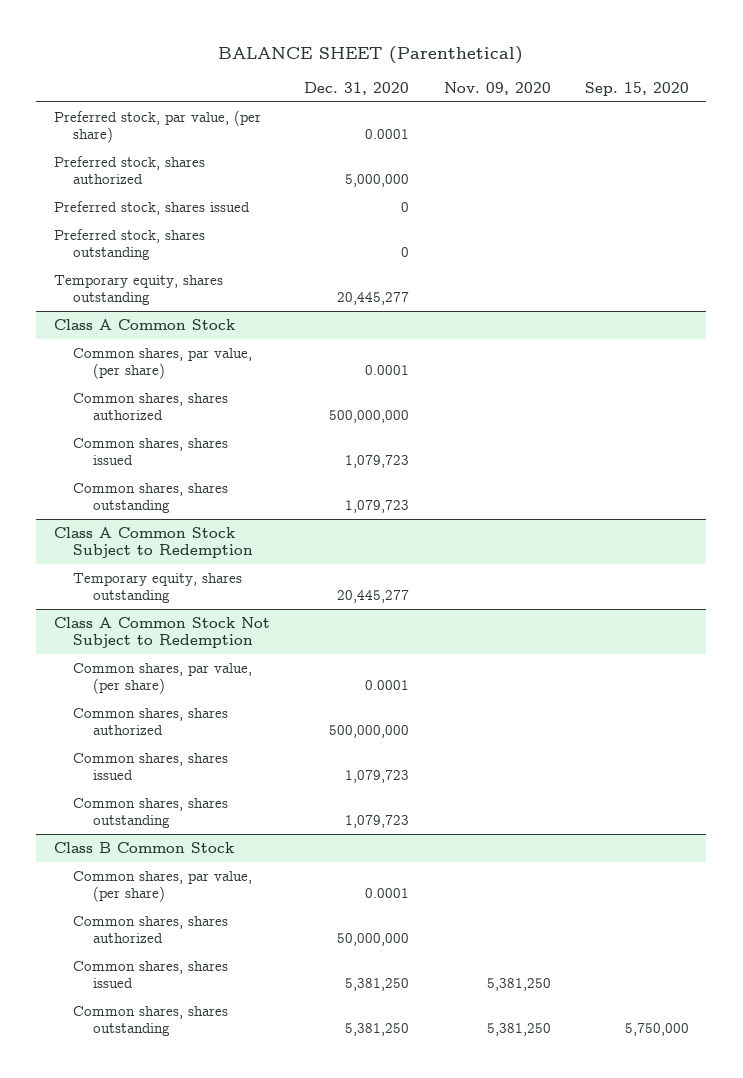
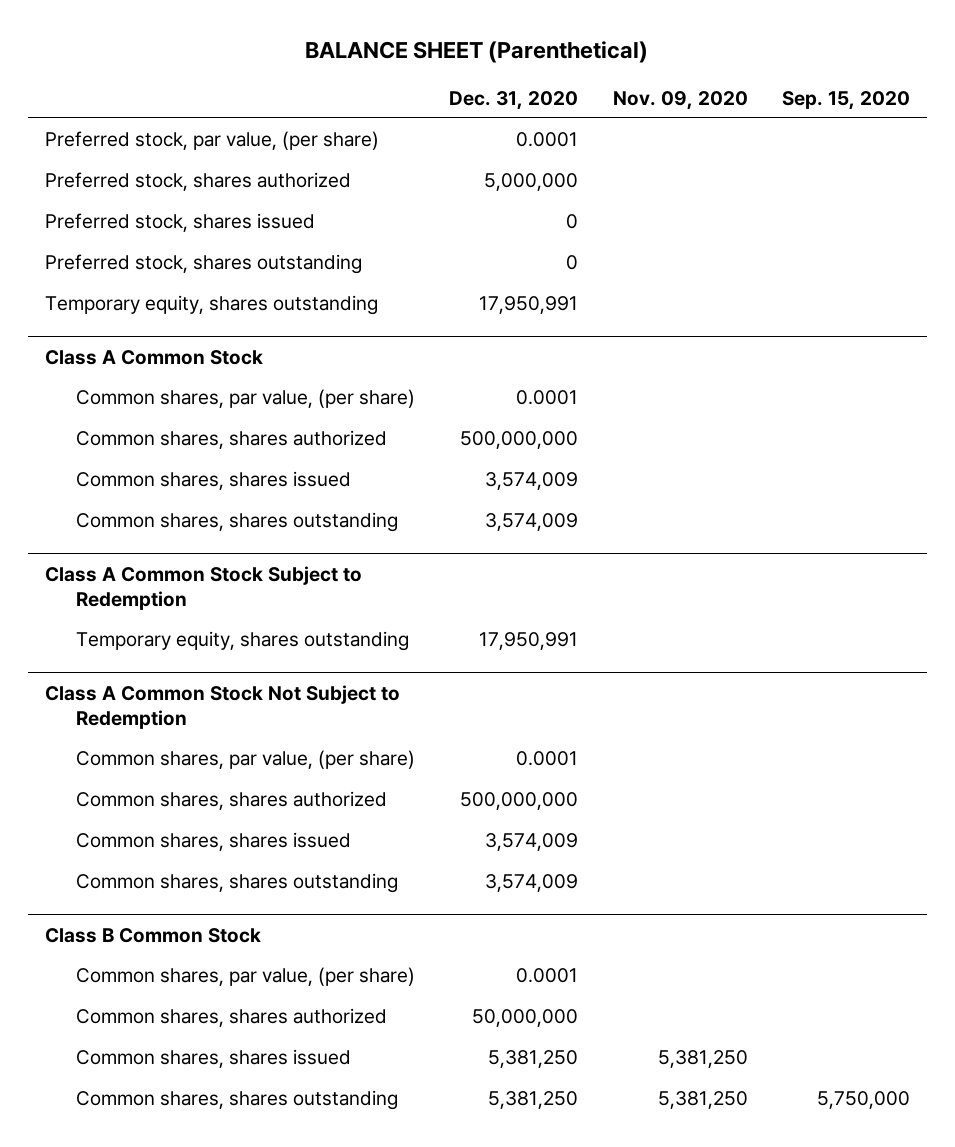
- Temporary equity, shares outstanding | 20,445,277 | |
+ Temporary equity, shares outstanding | 17,950,991 | |
@ Class A Common Stock
- Common shares, shares issued | 1,079,723 | |
- Common shares, shares outstanding | 1,079,723 | |
+ Common shares, shares issued | 3,574,009 | |
+ Common shares, shares outstanding | 3,574,009 | |
@ Class A Common Stock Subject to Redemption
- Temporary equity, shares outstanding | 20,445,277 | |
+ Temporary equity, shares outstanding | 17,950,991 | |
@ Class A Common Stock Not Subject to Redemption
- Common shares, shares issued | 1,079,723 | |
- Common shares, shares outstanding | 1,079,723 | |
+ Common shares, shares issued | 3,574,009 | |
+ Common shares, shares outstanding | 3,574,009 | |

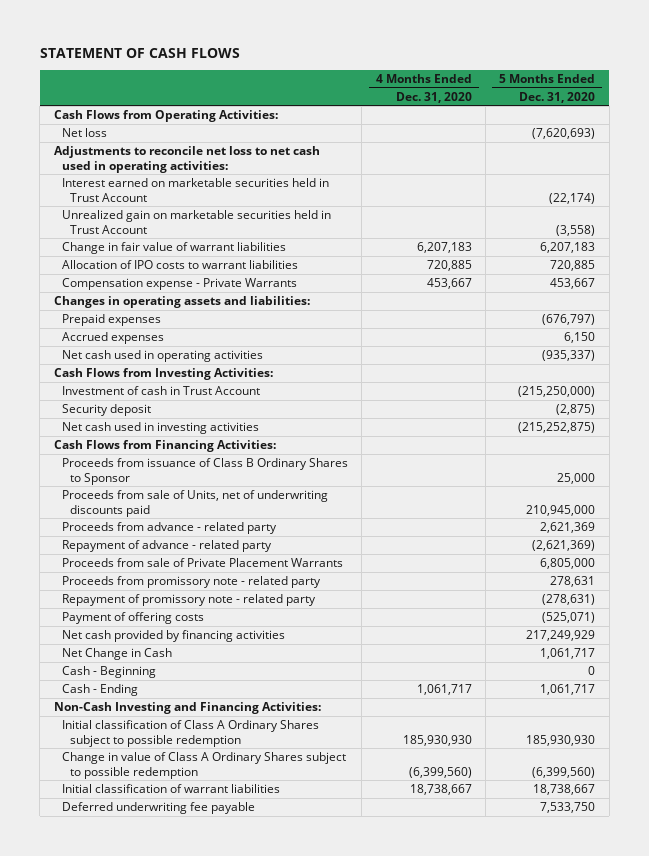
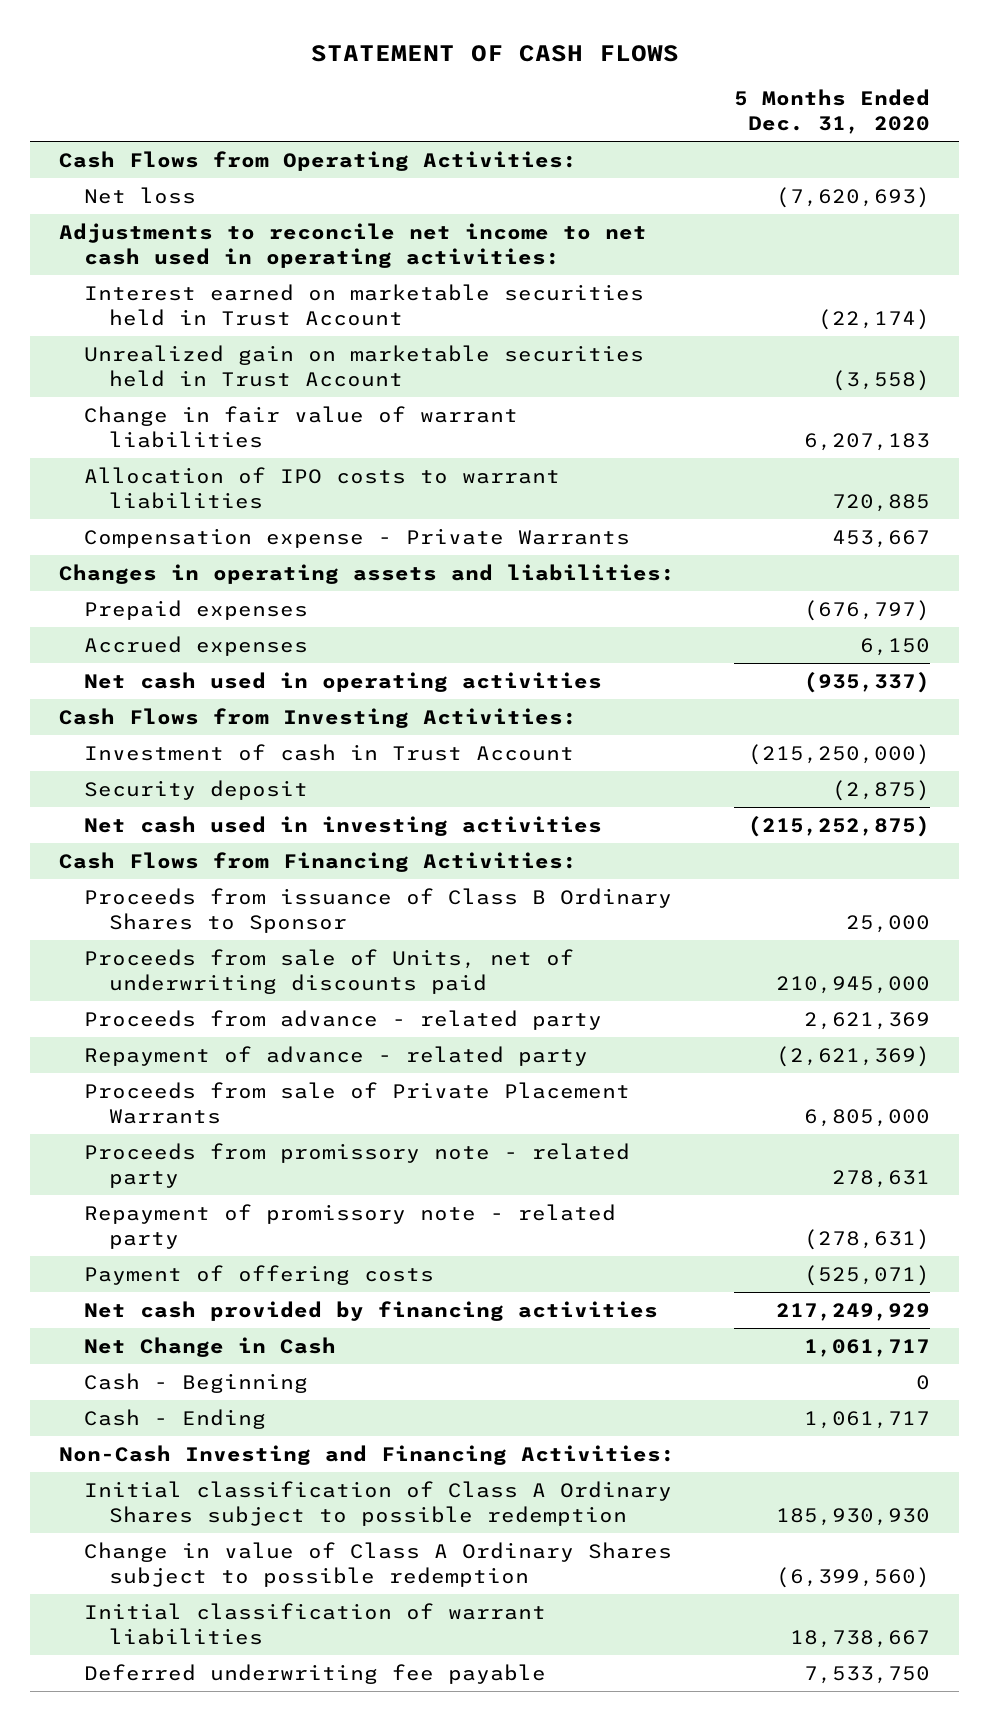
- | 4 Months Ended Dec. 31, 2020 | 5 Months Ended Dec. 31, 2020
+ | 5 Months Ended Dec. 31, 2020
- Adjustments to reconcile net loss to net cash used in operating activities:
+ Adjustments to reconcile net income to net cash used in operating activities:

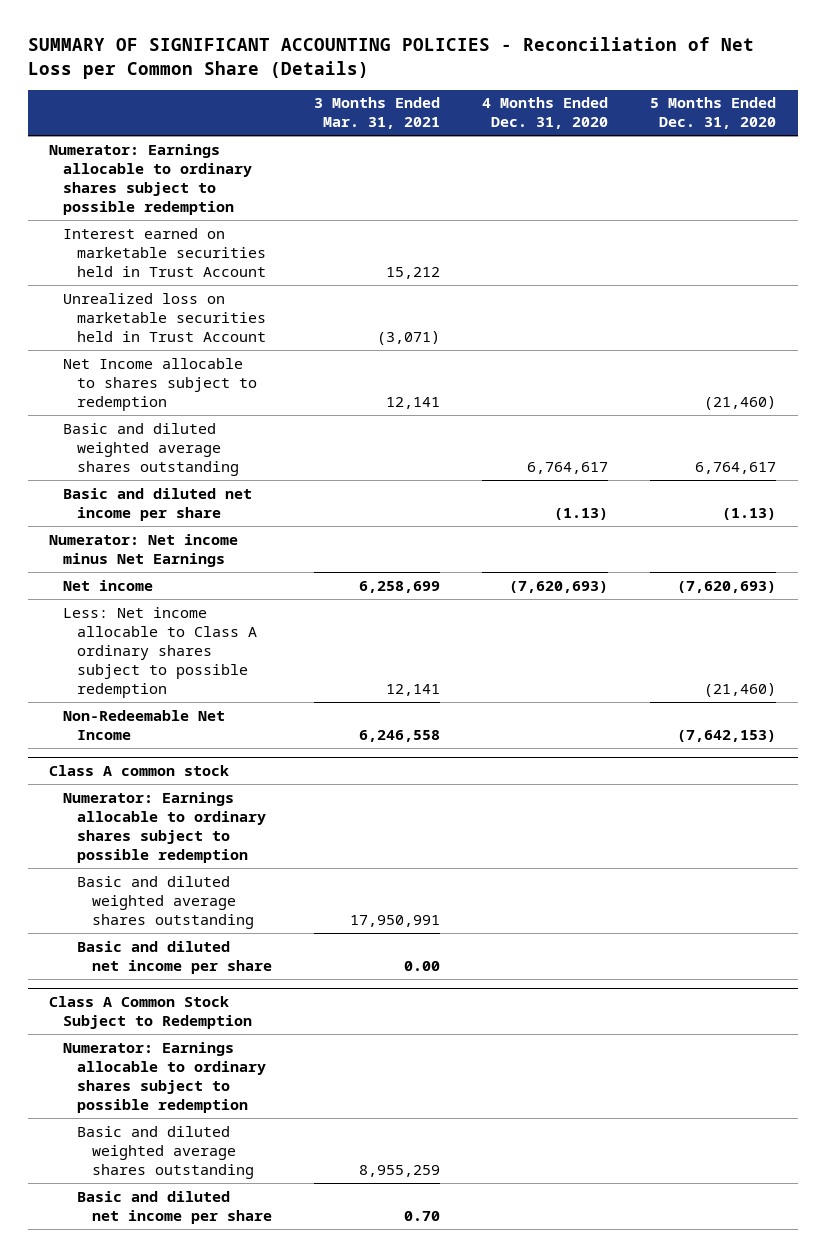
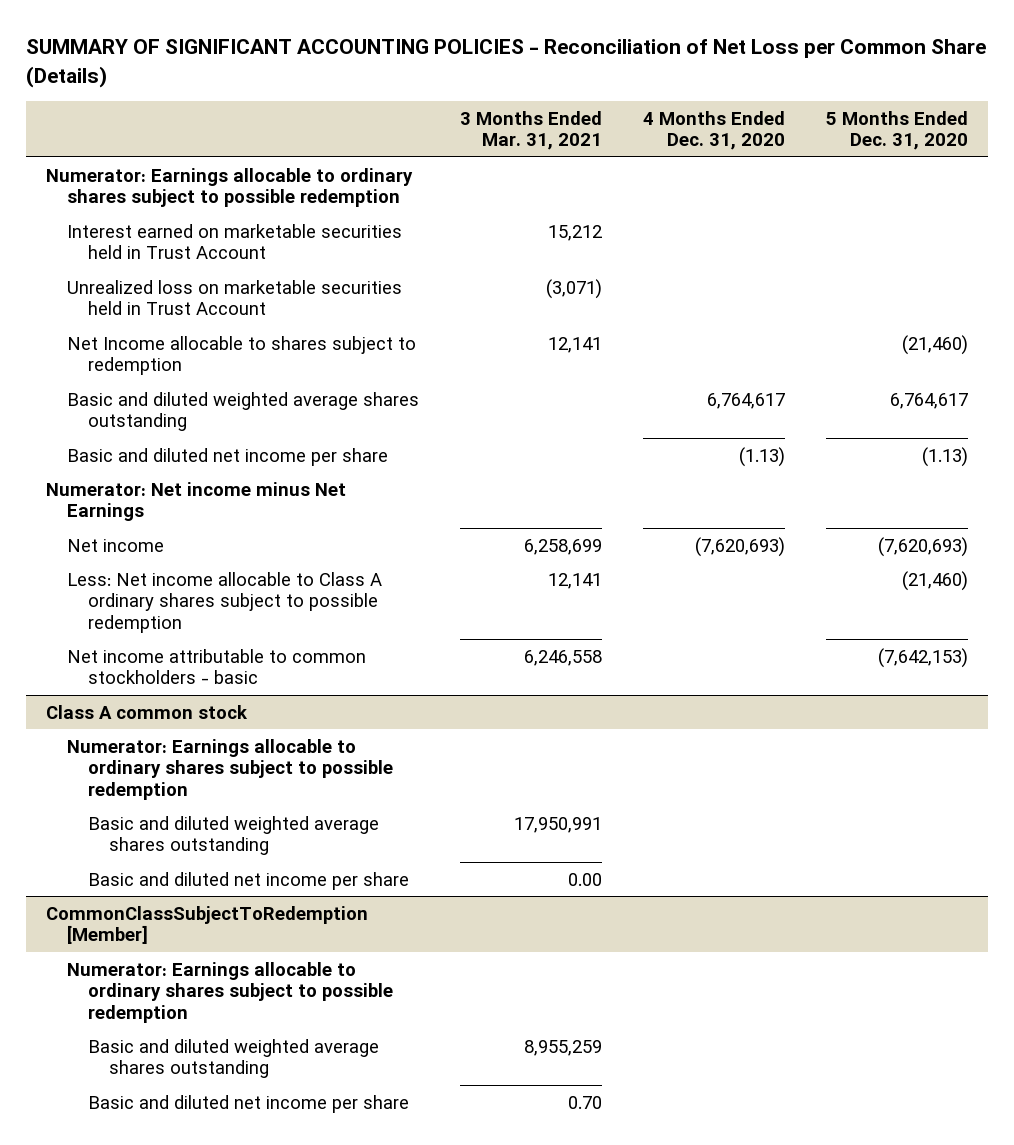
- Non-Redeemable Net Income | 6,246,558 | | (7,642,153)
+ Net income attributable to common stockholders - basic | 6,246,558 | | (7,642,153)
- Class A Common Stock Subject to Redemption
+ CommonClassSubjectToRedemption [Member]

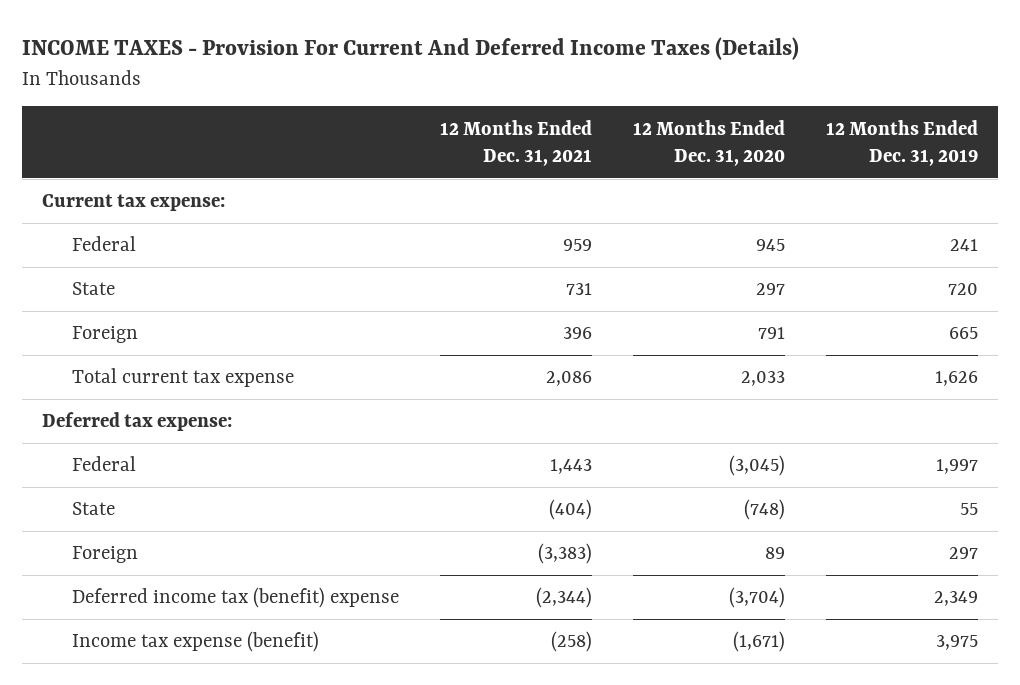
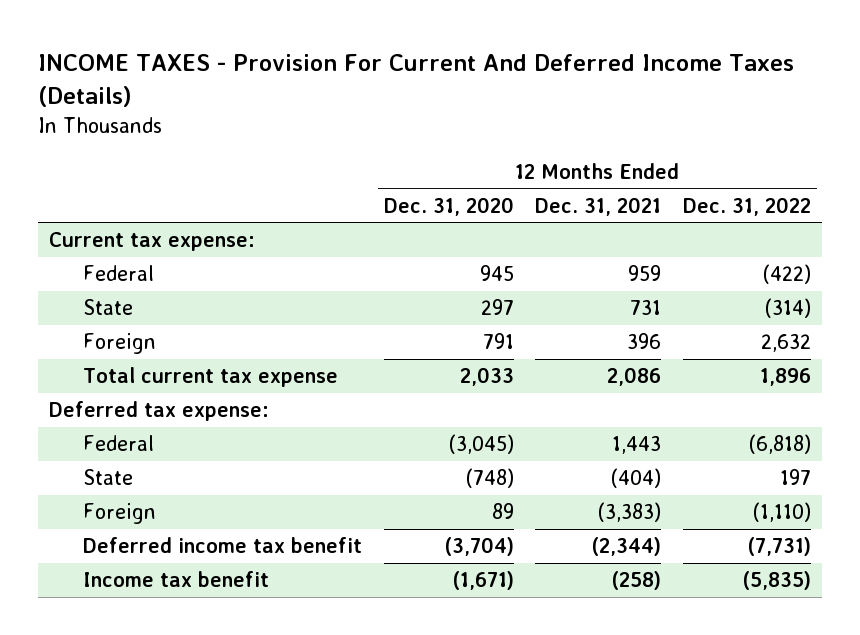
- | 12 Months Ended Dec. 31, 2021 | 12 Months Ended Dec. 31, 2020 | 12 Months Ended Dec. 31, 2019
+ | 12 Months Ended Dec. 31, 2020 | 12 Months Ended Dec. 31, 2021 | 12 Months Ended Dec. 31, 2022
- Deferred income tax (benefit) expense | (2,344) | (3,704) | 2,349
- Income tax expense (benefit) | (258) | (1,671) | 3,975
+ Deferred income tax benefit | (3,704) | (2,344) | (7,731)
+ Income tax benefit | (1,671) | (258) | (5,835)

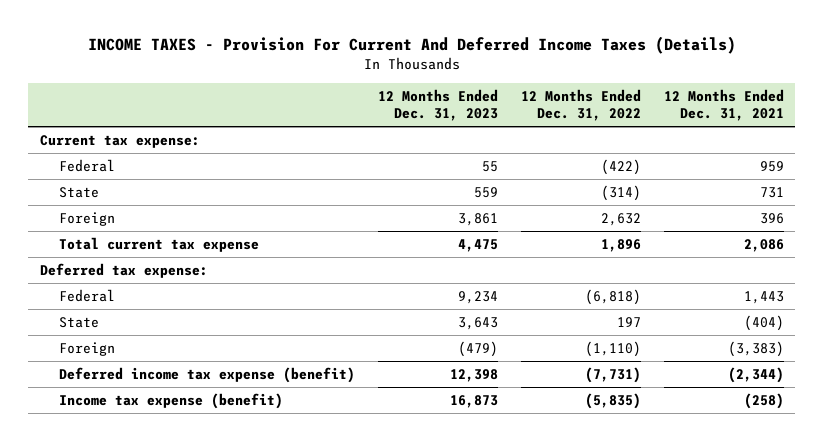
- | 12 Months Ended Dec. 31, 2020 | 12 Months Ended Dec. 31, 2021 | 12 Months Ended Dec. 31, 2022
+ | 12 Months Ended Dec. 31, 2023 | 12 Months Ended Dec. 31, 2022 | 12 Months Ended Dec. 31, 2021
- Deferred income tax benefit | (3,704) | (2,344) | (7,731)
- Income tax benefit | (1,671) | (258) | (5,835)
+ Deferred income tax expense (benefit) | 12,398 | (7,731) | (2,344)
+ Income tax expense (benefit) | 16,873 | (5,835) | (258)

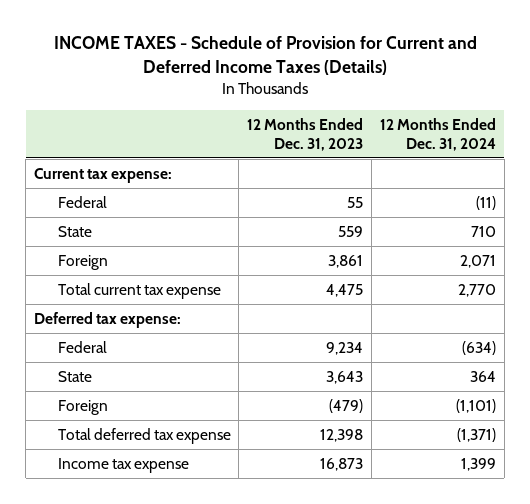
- INCOME TAXES - Provision For Current And Deferred Income Taxes (Details)
+ INCOME TAXES - Schedule of Provision for Current and Deferred Income Taxes (Details)
- | 12 Months Ended Dec. 31, 2023 | 12 Months Ended Dec. 31, 2022 | 12 Months Ended Dec. 31, 2021
+ | 12 Months Ended Dec. 31, 2023 | 12 Months Ended Dec. 31, 2024
- Deferred income tax expense (benefit) | 12,398 | (7,731) | (2,344)
- Income tax expense (benefit) | 16,873 | (5,835) | (258)
+ Total deferred tax expense | 12,398 | (1,371)
+ Income tax expense | 16,873 | 1,399

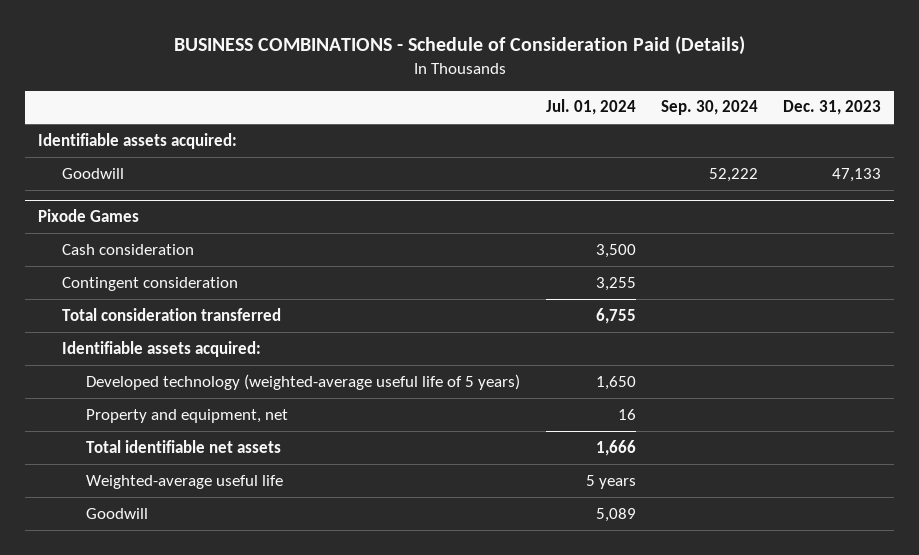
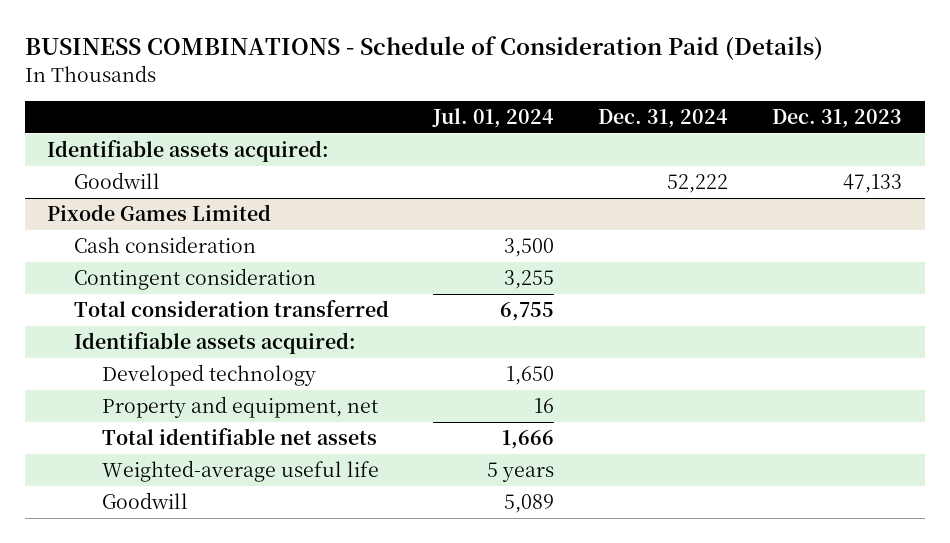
- | Jul. 01, 2024 | Sep. 30, 2024 | Dec. 31, 2023
+ | Jul. 01, 2024 | Dec. 31, 2024 | Dec. 31, 2023
- Pixode Games
+ Pixode Games Limited
- Developed technology (weighted-average useful life of 5 years) | 1,650 | |
+ Developed technology | 1,650 | |

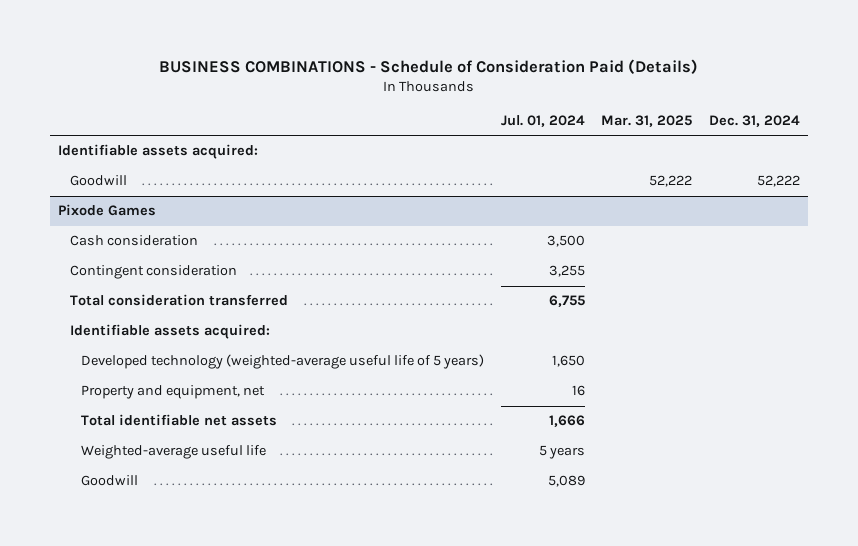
- | Jul. 01, 2024 | Dec. 31, 2024 | Dec. 31, 2023
+ | Jul. 01, 2024 | Mar. 31, 2025 | Dec. 31, 2024
- Pixode Games Limited
+ Pixode Games
- Developed technology | 1,650 | |
+ Developed technology (weighted-average useful life of 5 years) | 1,650 | |

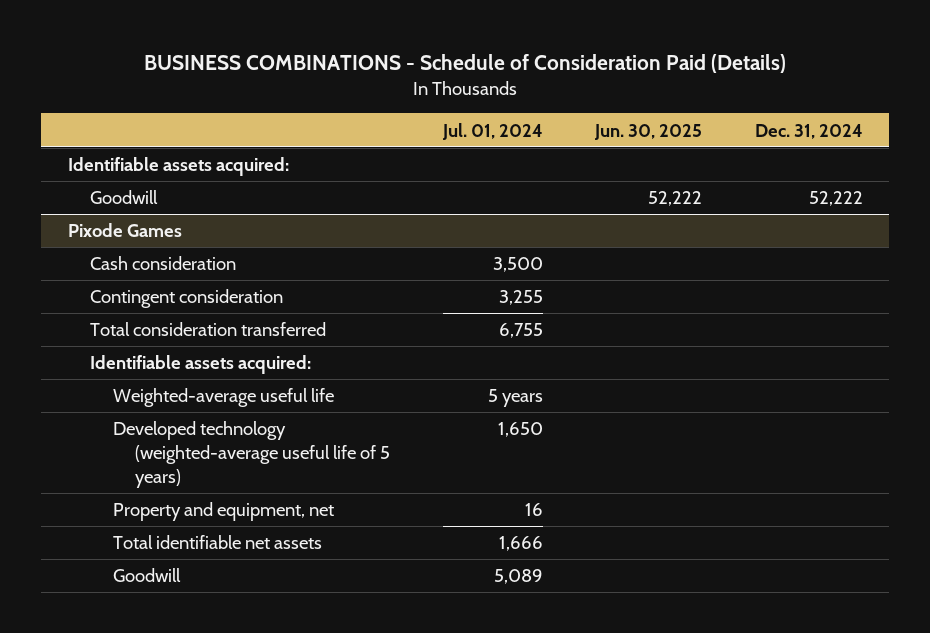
- | Jul. 01, 2024 | Mar. 31, 2025 | Dec. 31, 2024
+ | Jul. 01, 2024 | Jun. 30, 2025 | Dec. 31, 2024
@ Pixode Games
moved up: Weighted-average useful life | 5 years | |

